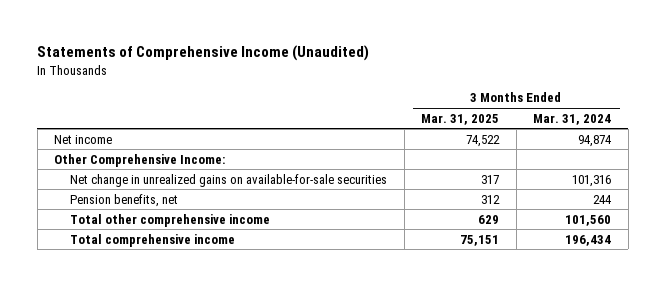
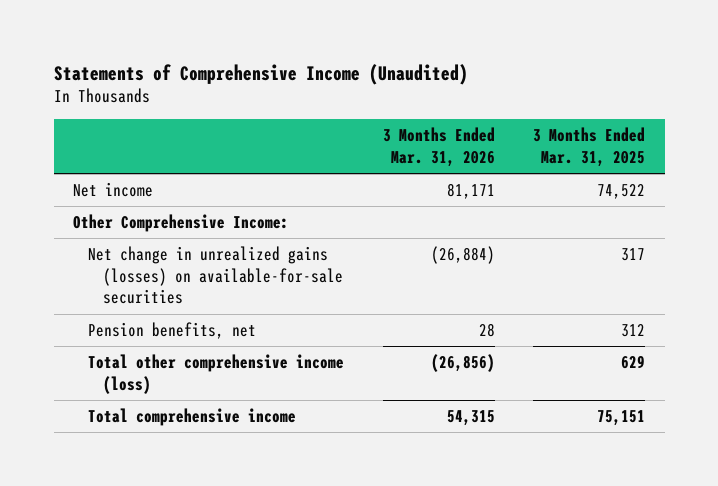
- | 3 Months Ended Mar. 31, 2025 | 3 Months Ended Mar. 31, 2024
+ | 3 Months Ended Mar. 31, 2026 | 3 Months Ended Mar. 31, 2025
- Net change in unrealized gains on available-for-sale securities | 317 | 101,316
+ Net change in unrealized gains (losses) on available-for-sale securities | (26,884) | 317
- Total other comprehensive income | 629 | 101,560
+ Total other comprehensive income (loss) | (26,856) | 629

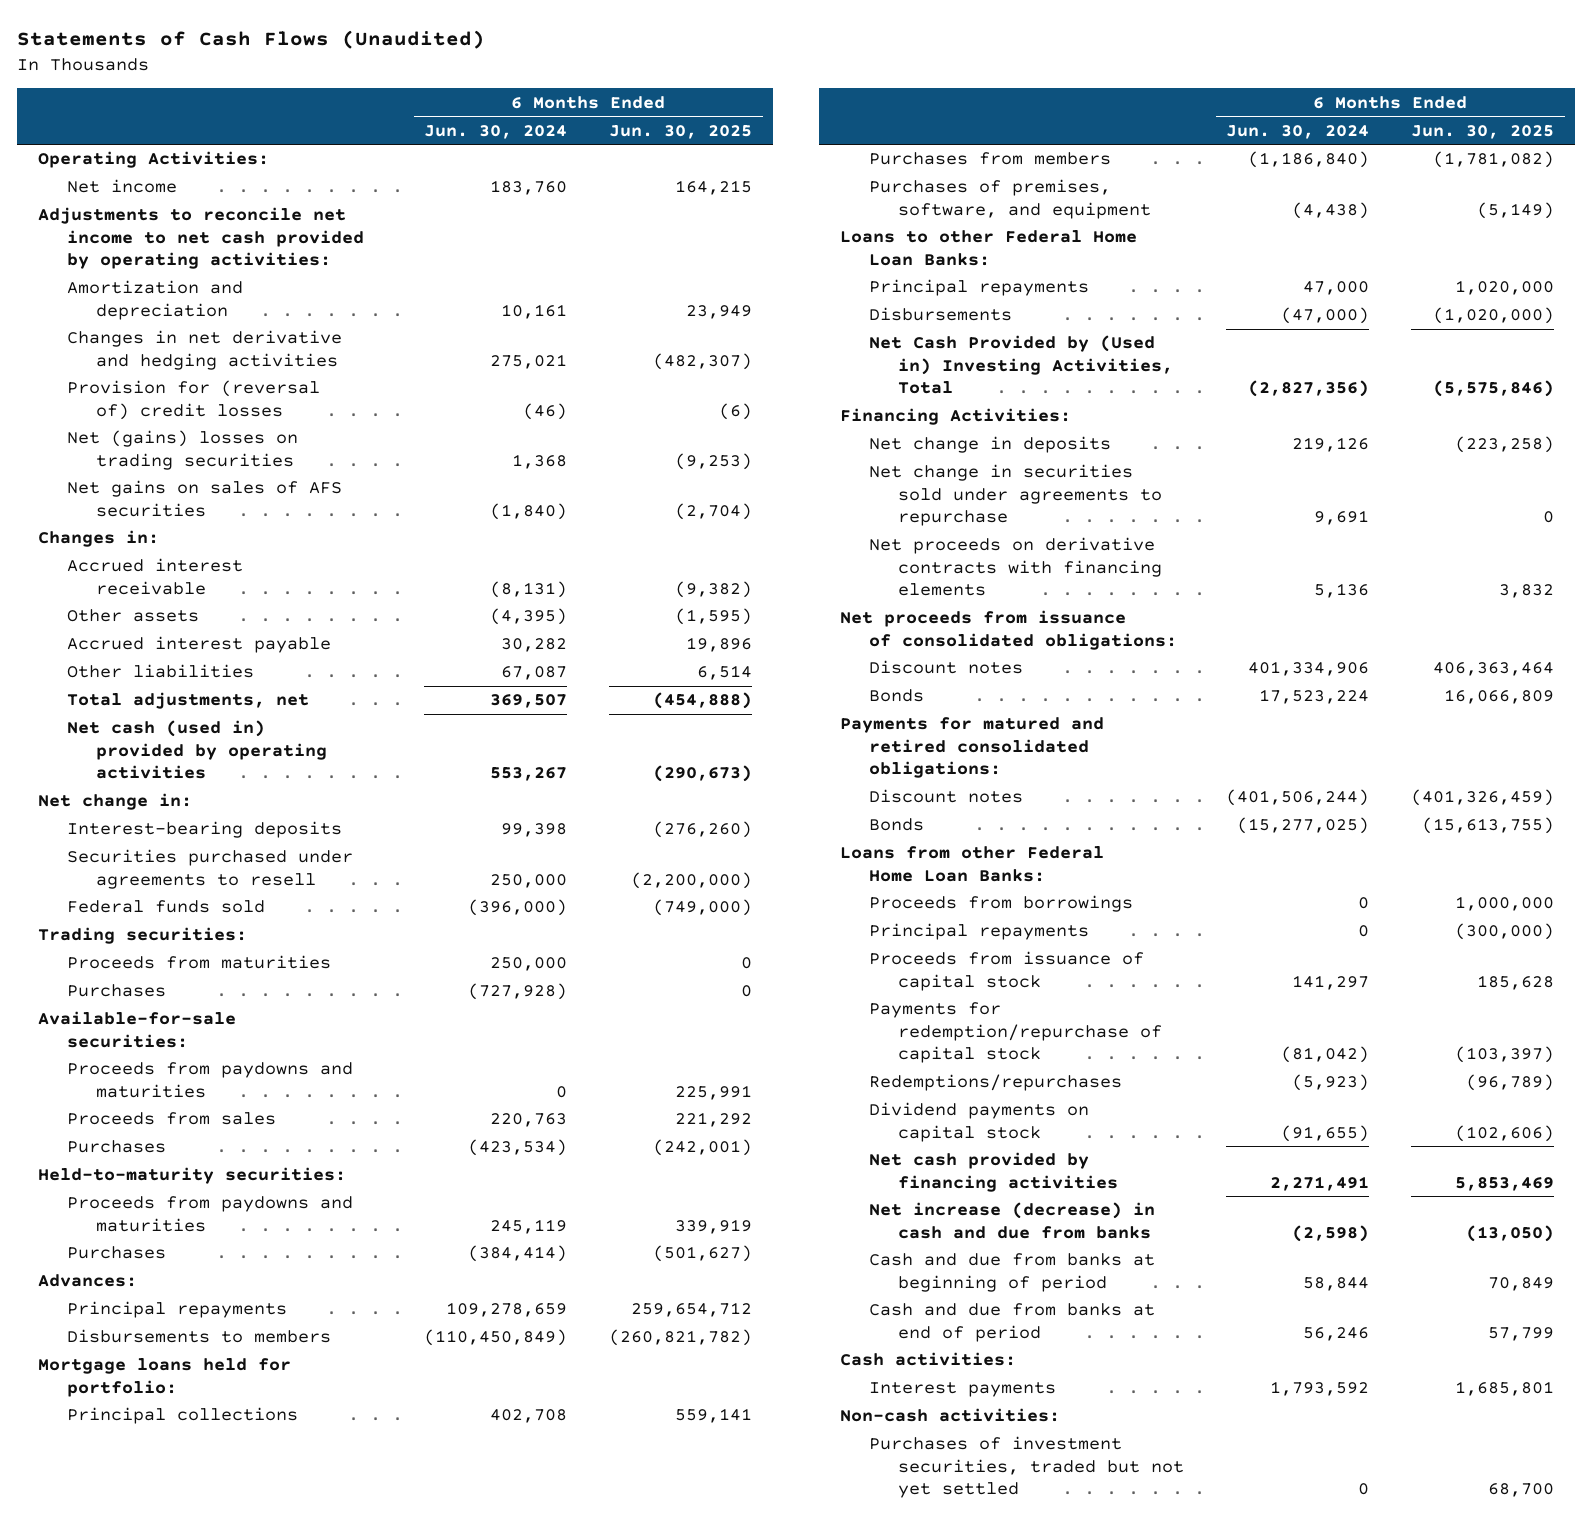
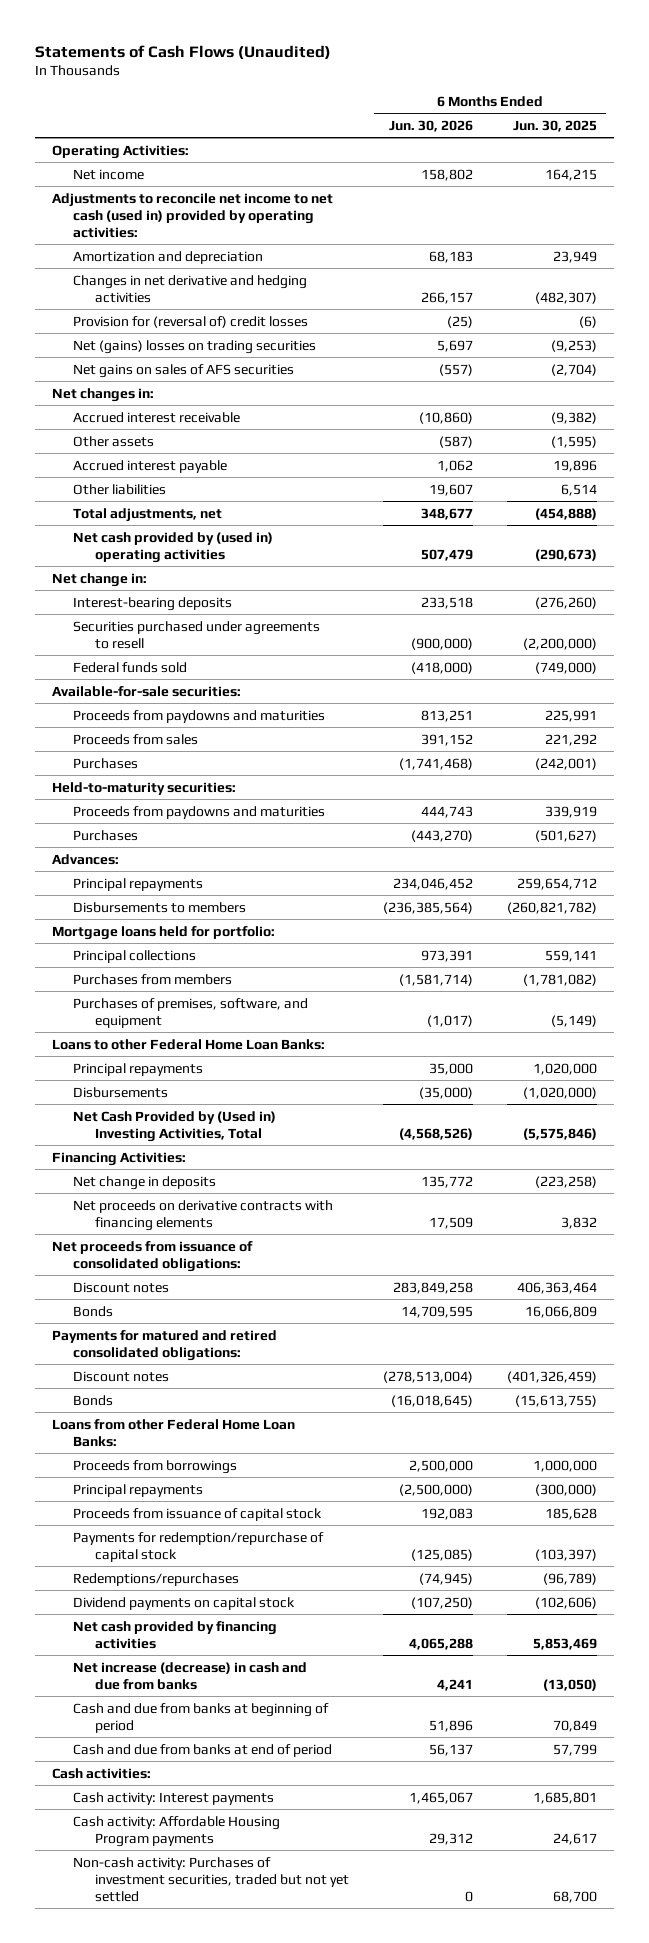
- | 6 Months Ended Jun. 30, 2024 | 6 Months Ended Jun. 30, 2025
+ | 6 Months Ended Jun. 30, 2026 | 6 Months Ended Jun. 30, 2025
- Adjustments to reconcile net income to net cash provided by operating activities:
+ Adjustments to reconcile net income to net cash (used in) provided by operating activities:
- Changes in:
+ Net changes in:
- Net cash (used in) provided by operating activities | 553,267 | (290,673)
+ Net cash provided by (used in) operating activities | 507,479 | (290,673)
- Trading securities:
- Proceeds from maturities | 250,000 | 0
- Purchases | (727,928) | 0
- Net change in securities sold under agreements to repurchase | 9,691 | 0
- Interest payments | 1,793,592 | 1,685,801
- Non-cash activities:
- Purchases of investment securities, traded but not yet settled | 0 | 68,700
+ Cash activity: Interest payments | 1,465,067 | 1,685,801
+ Cash activity: Affordable Housing Program payments | 29,312 | 24,617
+ Non-cash activity: Purchases of investment securities, traded but not yet settled | 0 | 68,700

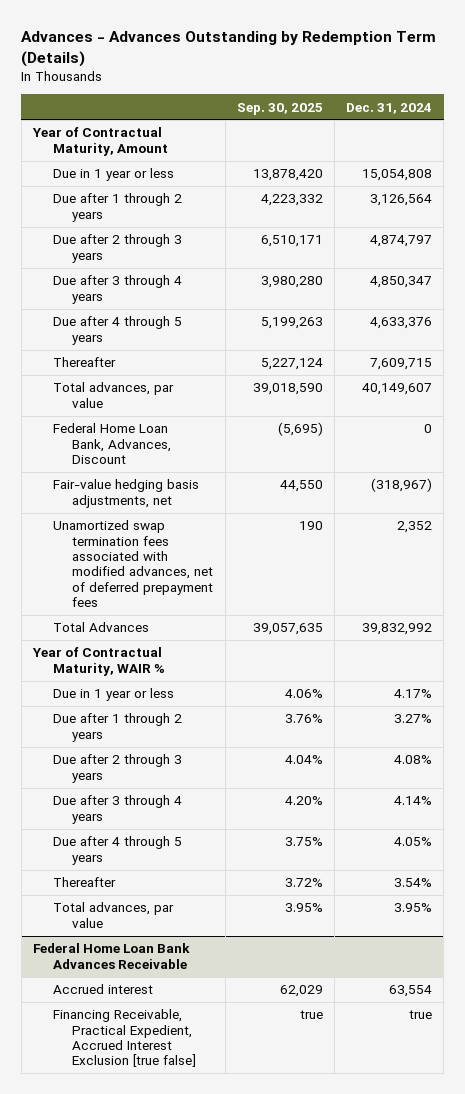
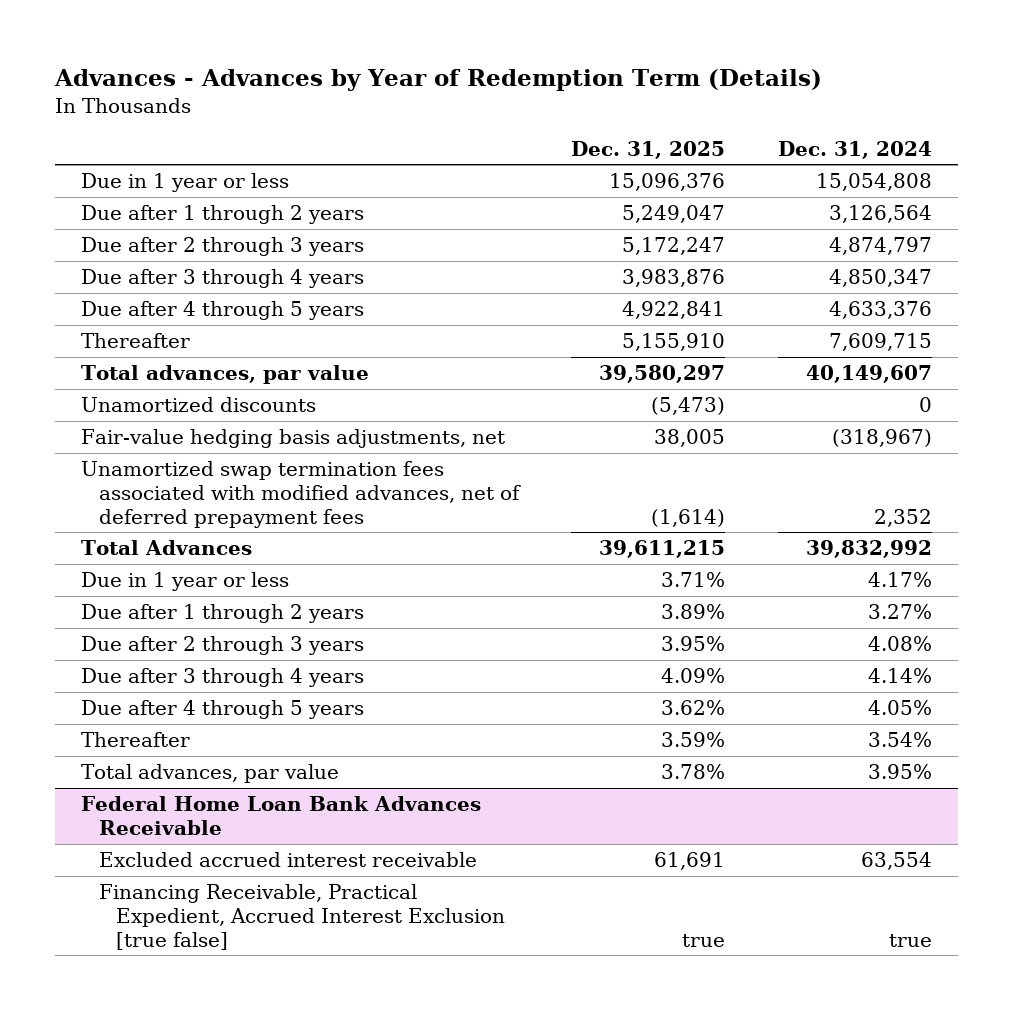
- Advances - Advances Outstanding by Redemption Term (Details)
+ Advances - Advances by Year of Redemption Term (Details)
- | Sep. 30, 2025 | Dec. 31, 2024
+ | Dec. 31, 2025 | Dec. 31, 2024
- Year of Contractual Maturity, Amount
- Federal Home Loan Bank, Advances, Discount | (5,695) | 0
+ Unamortized discounts | (5,473) | 0
- Year of Contractual Maturity, WAIR %
@ Federal Home Loan Bank Advances Receivable
- Accrued interest | 62,029 | 63,554
+ Excluded accrued interest receivable | 61,691 | 63,554

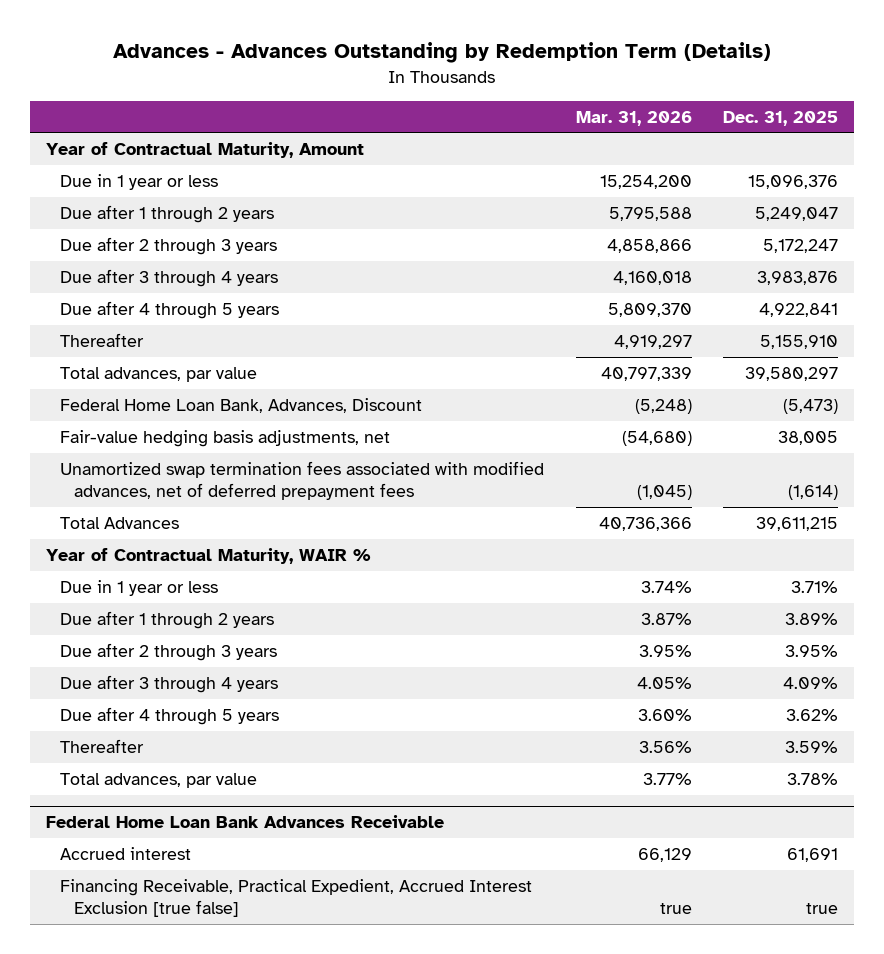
- Advances - Advances by Year of Redemption Term (Details)
+ Advances - Advances Outstanding by Redemption Term (Details)
- | Dec. 31, 2025 | Dec. 31, 2024
+ | Mar. 31, 2026 | Dec. 31, 2025
+ Year of Contractual Maturity, Amount
- Unamortized discounts | (5,473) | 0
+ Federal Home Loan Bank, Advances, Discount | (5,248) | (5,473)
+ Year of Contractual Maturity, WAIR %
@ Federal Home Loan Bank Advances Receivable
- Excluded accrued interest receivable | 61,691 | 63,554
+ Accrued interest | 66,129 | 61,691

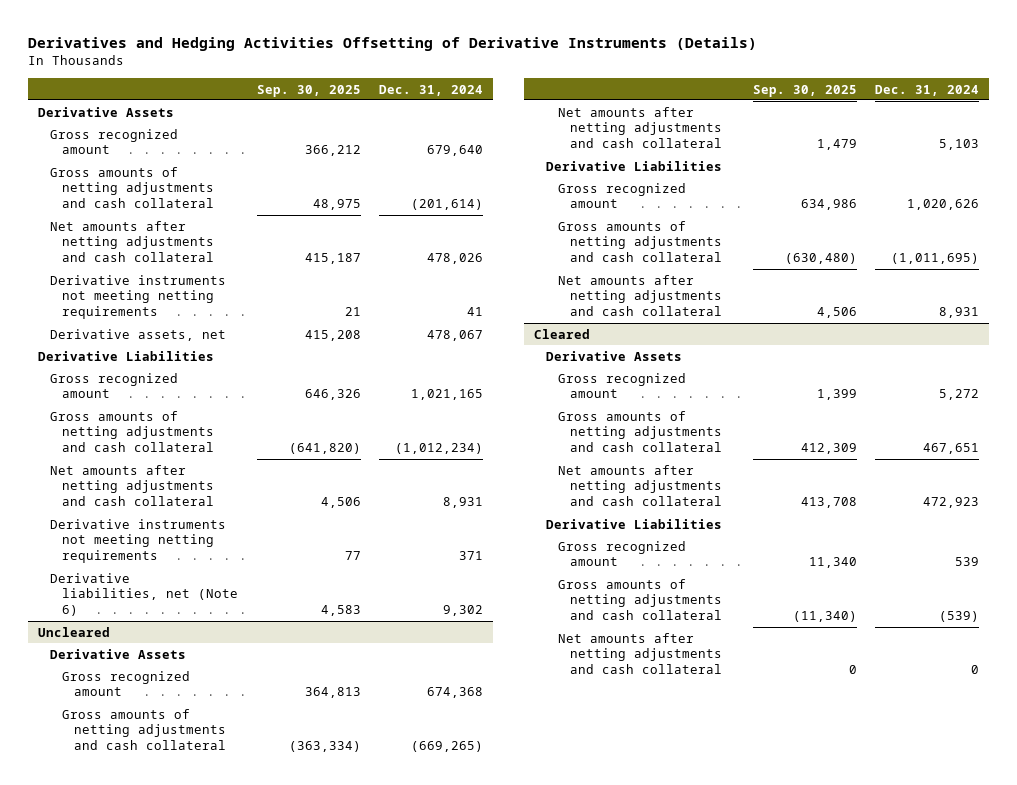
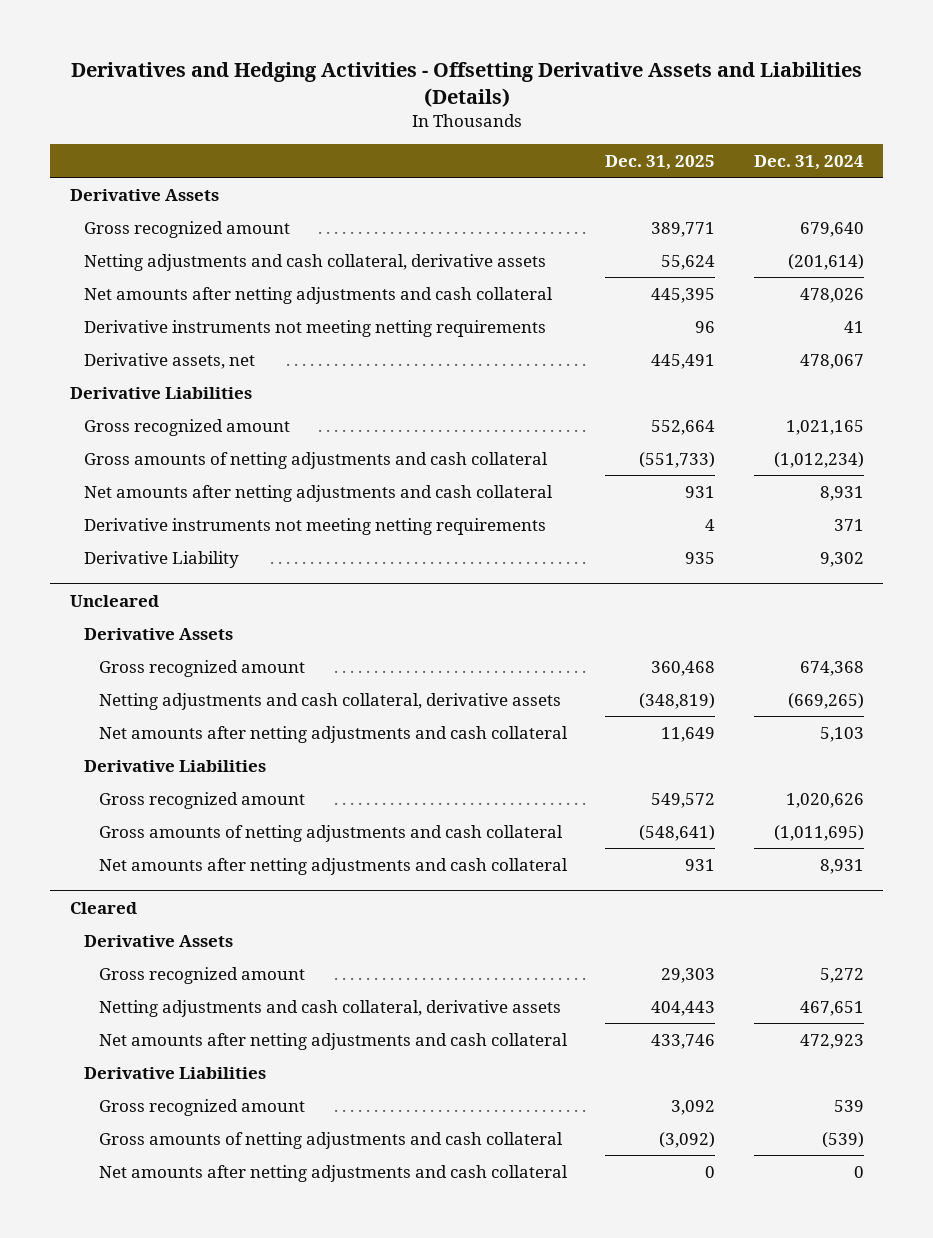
- Derivatives and Hedging Activities Offsetting of Derivative Instruments (Details)
+ Derivatives and Hedging Activities - Offsetting Derivative Assets and Liabilities (Details)
- | Sep. 30, 2025 | Dec. 31, 2024
+ | Dec. 31, 2025 | Dec. 31, 2024
- Gross amounts of netting adjustments and cash collateral | 48,975 | (201,614)
+ Netting adjustments and cash collateral, derivative assets | 55,624 | (201,614)
- Derivative liabilities, net (Note 6) | 4,583 | 9,302
+ Derivative Liability | 935 | 9,302
@ Uncleared
- Gross amounts of netting adjustments and cash collateral | (363,334) | (669,265)
+ Netting adjustments and cash collateral, derivative assets | (348,819) | (669,265)
@ Cleared
- Gross amounts of netting adjustments and cash collateral | 412,309 | 467,651
+ Netting adjustments and cash collateral, derivative assets | 404,443 | 467,651

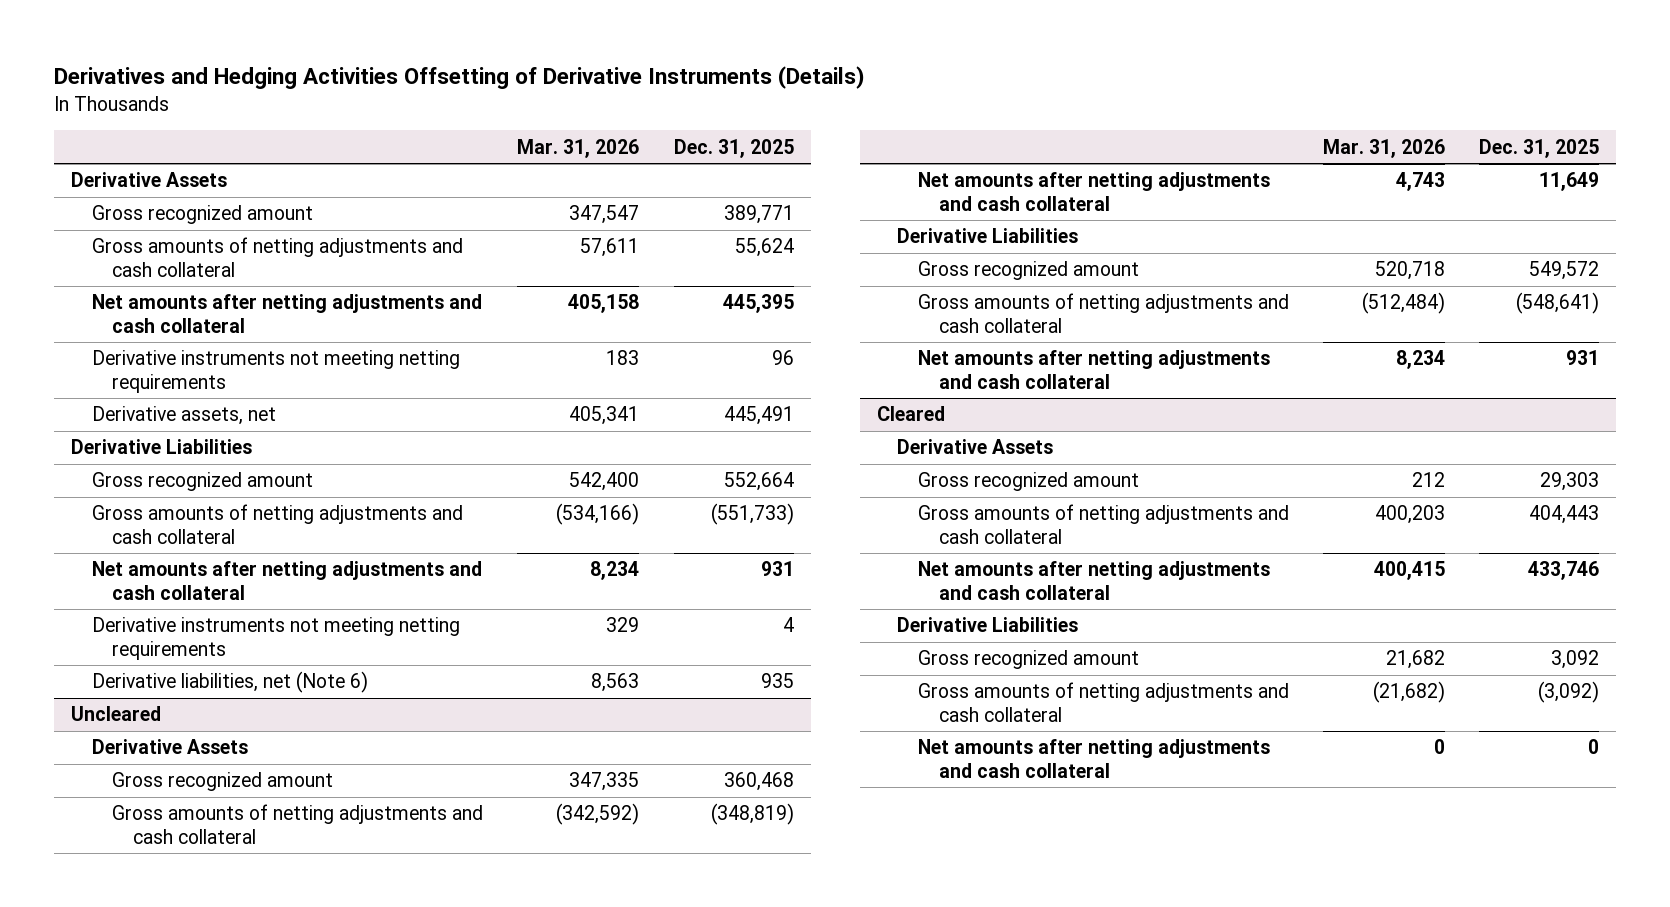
- Derivatives and Hedging Activities - Offsetting Derivative Assets and Liabilities (Details)
+ Derivatives and Hedging Activities Offsetting of Derivative Instruments (Details)
- | Dec. 31, 2025 | Dec. 31, 2024
+ | Mar. 31, 2026 | Dec. 31, 2025
- Netting adjustments and cash collateral, derivative assets | 55,624 | (201,614)
+ Gross amounts of netting adjustments and cash collateral | 57,611 | 55,624
- Derivative Liability | 935 | 9,302
+ Derivative liabilities, net (Note 6) | 8,563 | 935
@ Uncleared
- Netting adjustments and cash collateral, derivative assets | (348,819) | (669,265)
+ Gross amounts of netting adjustments and cash collateral | (342,592) | (348,819)
@ Cleared
- Netting adjustments and cash collateral, derivative assets | 404,443 | 467,651
+ Gross amounts of netting adjustments and cash collateral | 400,203 | 404,443

